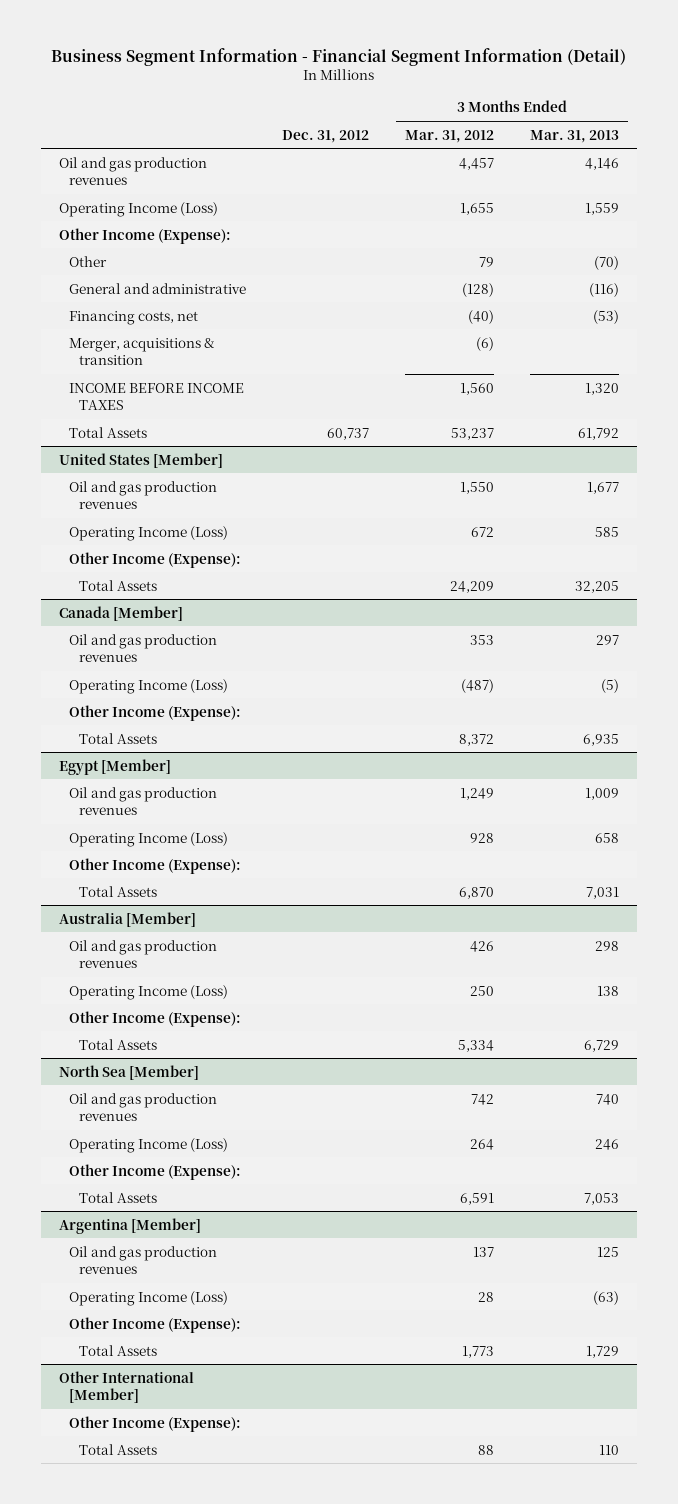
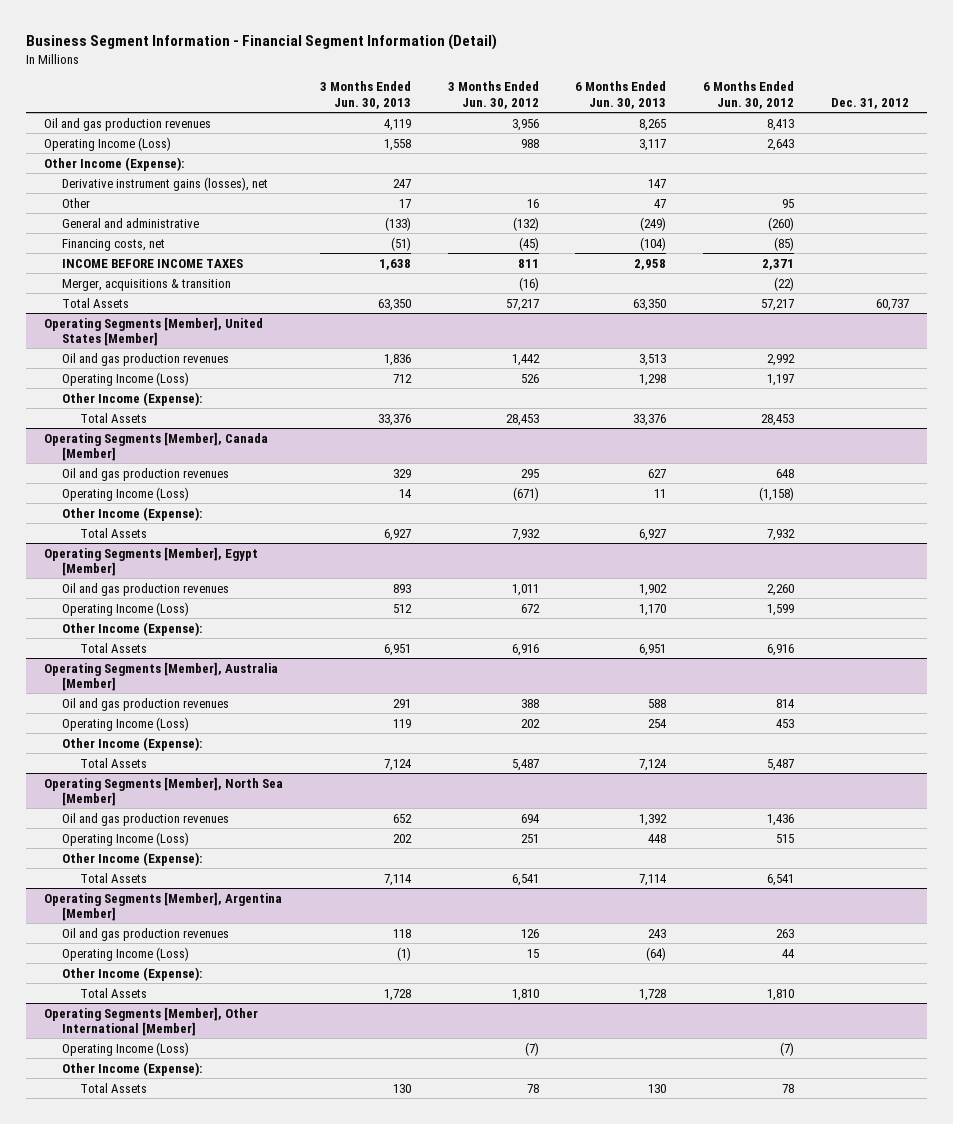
- | Dec. 31, 2012 | 3 Months Ended Mar. 31, 2012 | 3 Months Ended Mar. 31, 2013
+ | 3 Months Ended Jun. 30, 2013 | 3 Months Ended Jun. 30, 2012 | 6 Months Ended Jun. 30, 2013 | 6 Months Ended Jun. 30, 2012 | Dec. 31, 2012
+ Derivative instrument gains (losses), net | 247 | | 147 | |
moved down: Merger, acquisitions & transition | | (16) | | (22) |
- United States [Member]
+ Operating Segments [Member], United States [Member]
- Canada [Member]
+ Operating Segments [Member], Canada [Member]
- Egypt [Member]
+ Operating Segments [Member], Egypt [Member]
- Australia [Member]
+ Operating Segments [Member], Australia [Member]
- North Sea [Member]
+ Operating Segments [Member], North Sea [Member]
- Argentina [Member]
+ Operating Segments [Member], Argentina [Member]
- Other International [Member]
+ Operating Segments [Member], Other International [Member]
+ Operating Income (Loss) | | (7) | | (7) |

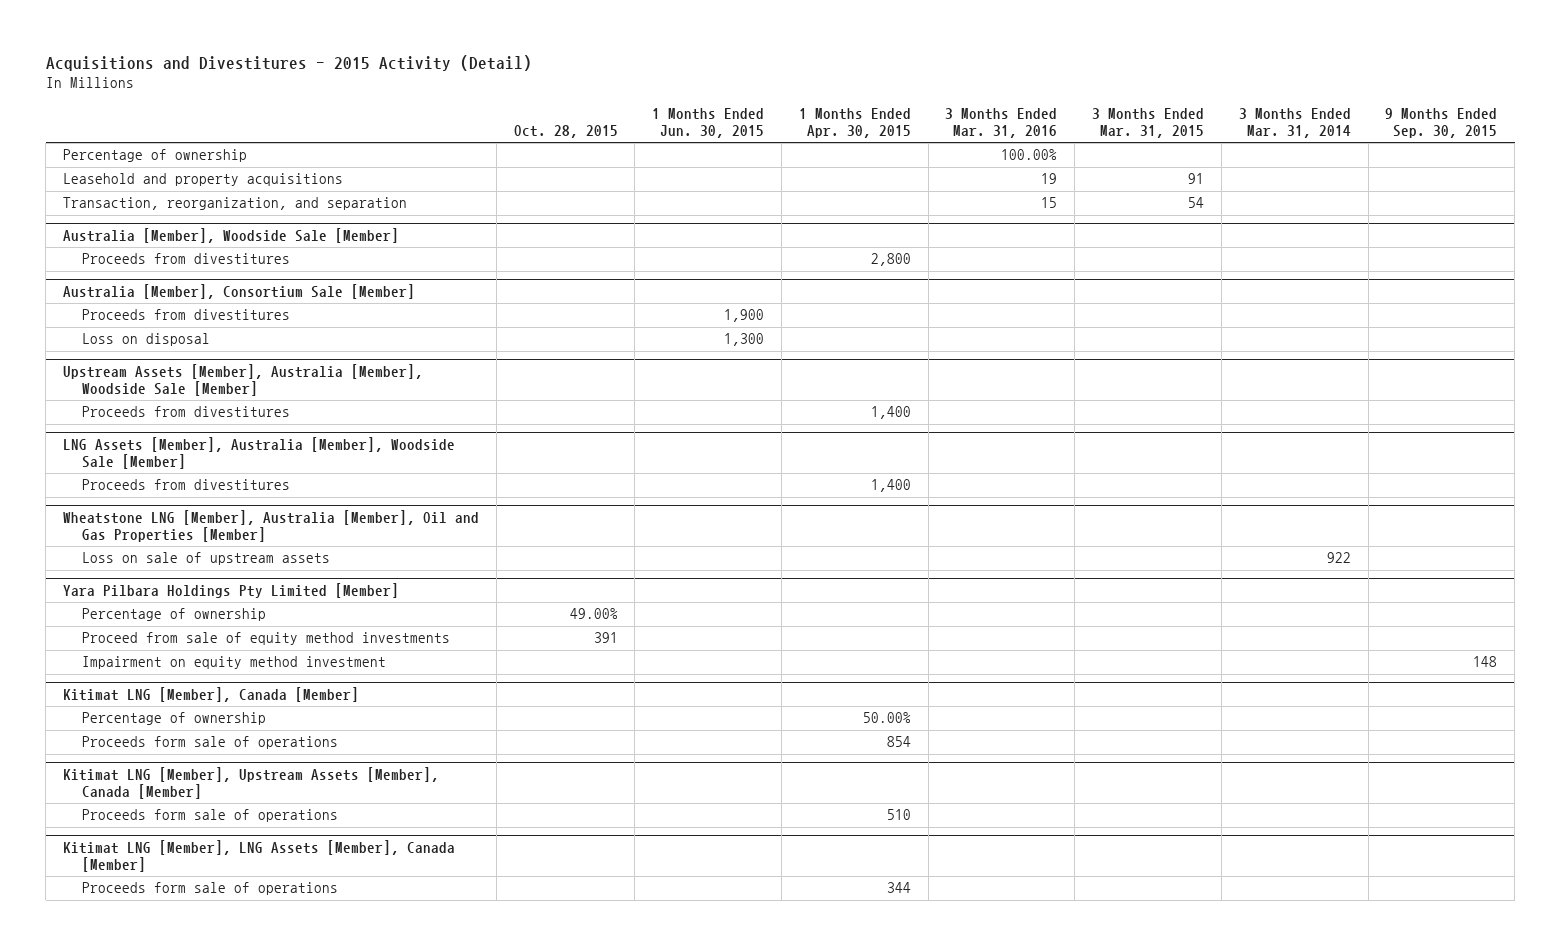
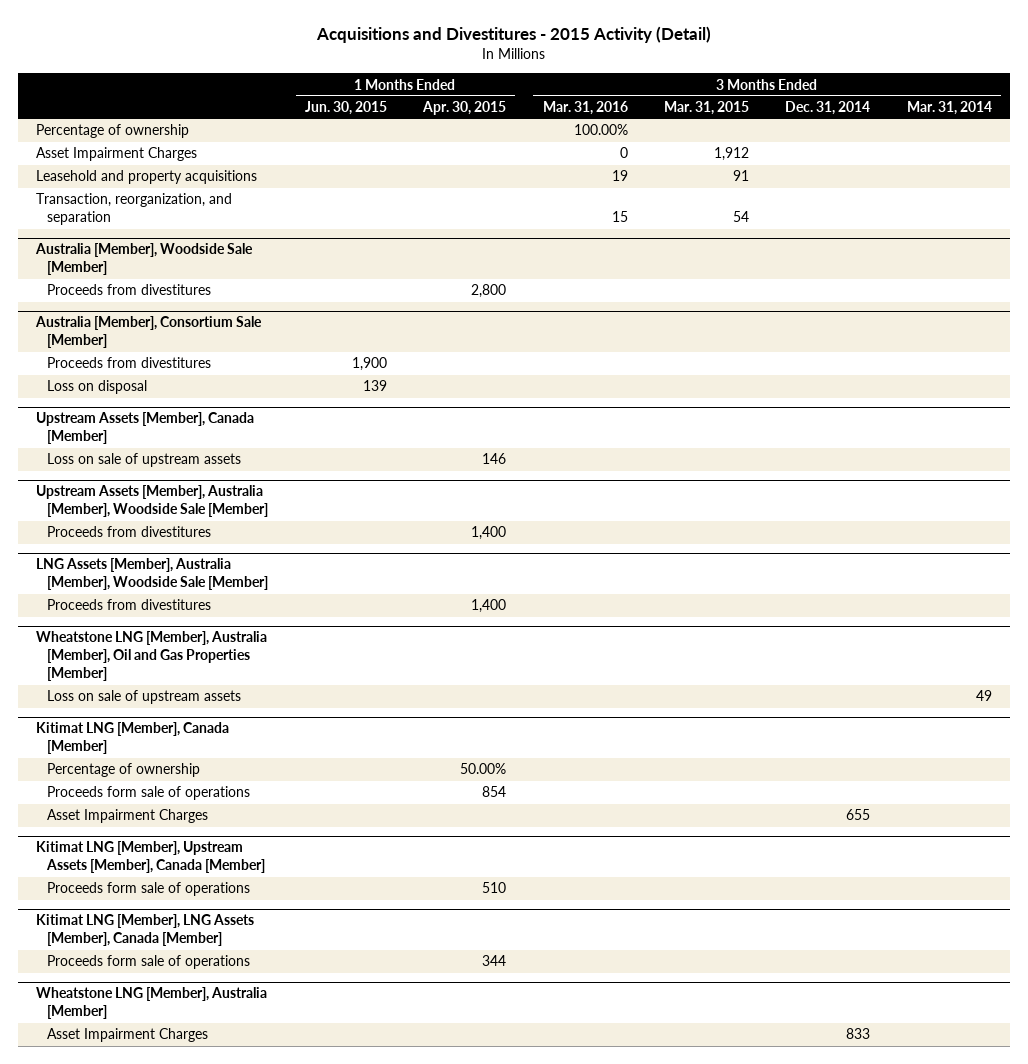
- | Oct. 28, 2015 | 1 Months Ended Jun. 30, 2015 | 1 Months Ended Apr. 30, 2015 | 3 Months Ended Mar. 31, 2016 | 3 Months Ended Mar. 31, 2015 | 3 Months Ended Mar. 31, 2014 | 9 Months Ended Sep. 30, 2015
+ | 1 Months Ended Jun. 30, 2015 | 1 Months Ended Apr. 30, 2015 | 3 Months Ended Mar. 31, 2016 | 3 Months Ended Mar. 31, 2015 | 3 Months Ended Dec. 31, 2014 | 3 Months Ended Mar. 31, 2014
+ Asset Impairment Charges | | | 0 | 1,912 | |
@ Australia [Member], Consortium Sale [Member]
- Loss on disposal | | 1,300 | | | | |
+ Loss on disposal | 139 | | | | |
+ Upstream Assets [Member], Canada [Member]
+ Loss on sale of upstream assets | | 146 | | | |
@ Wheatstone LNG [Member], Australia [Member], Oil and Gas Properties [Member]
- Loss on sale of upstream assets | | | | | | 922 |
- Yara Pilbara Holdings Pty Limited [Member]
- Percentage of ownership | 49.00% | | | | | |
- Proceed from sale of equity method investments | 391 | | | | | |
- Impairment on equity method investment | | | | | | | 148
@ Wheatstone LNG [Member], Australia [Member], Oil and Gas Properties [Member]
+ Loss on sale of upstream assets | | | | | | 49
@ Kitimat LNG [Member], Canada [Member]
+ Asset Impairment Charges | | | | | 655 |
+ Wheatstone LNG [Member], Australia [Member]
+ Asset Impairment Charges | | | | | 833 |

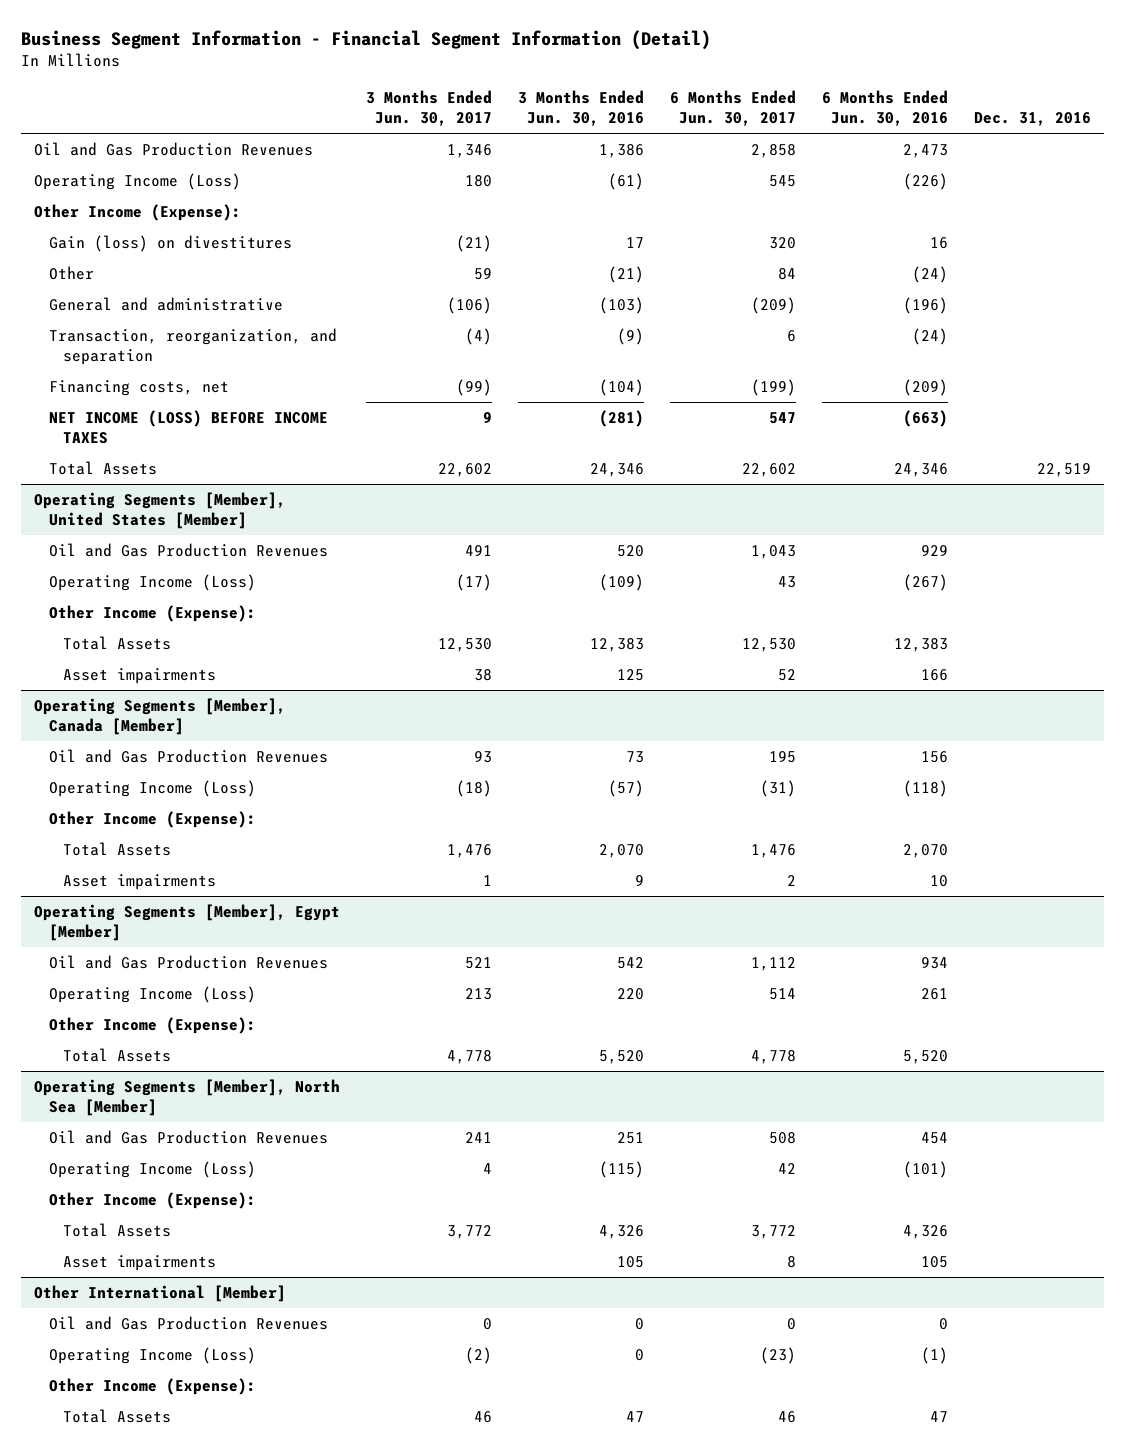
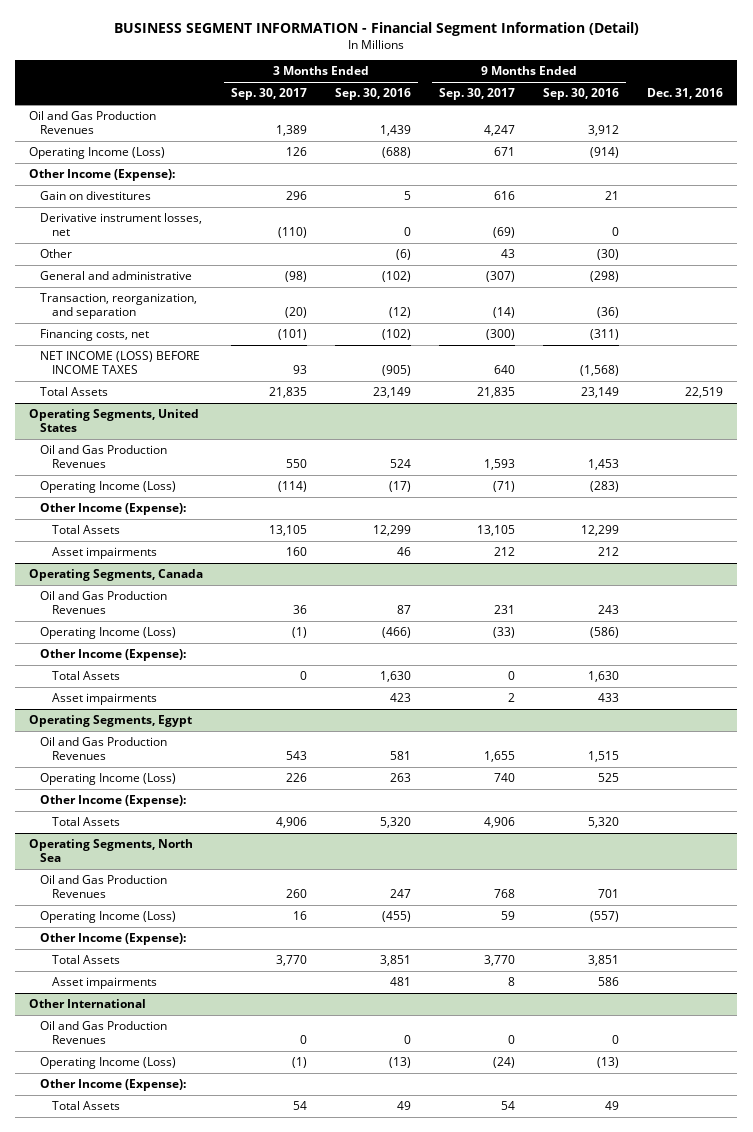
- Business Segment Information - Financial Segment Information (Detail)
+ BUSINESS SEGMENT INFORMATION - Financial Segment Information (Detail)
- | 3 Months Ended Jun. 30, 2017 | 3 Months Ended Jun. 30, 2016 | 6 Months Ended Jun. 30, 2017 | 6 Months Ended Jun. 30, 2016 | Dec. 31, 2016
+ | 3 Months Ended Sep. 30, 2017 | 3 Months Ended Sep. 30, 2016 | 9 Months Ended Sep. 30, 2017 | 9 Months Ended Sep. 30, 2016 | Dec. 31, 2016
- Gain (loss) on divestitures | (21) | 17 | 320 | 16 |
+ Gain on divestitures | 296 | 5 | 616 | 21 |
+ Derivative instrument losses, net | (110) | 0 | (69) | 0 |
- Operating Segments [Member], United States [Member]
+ Operating Segments, United States
- Operating Segments [Member], Canada [Member]
+ Operating Segments, Canada
- Operating Segments [Member], Egypt [Member]
+ Operating Segments, Egypt
- Operating Segments [Member], North Sea [Member]
+ Operating Segments, North Sea
- Other International [Member]
+ Other International

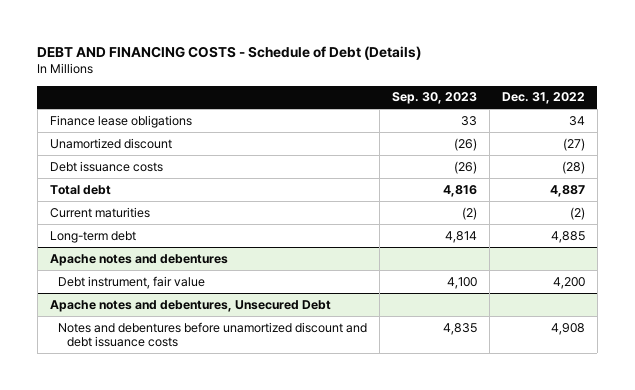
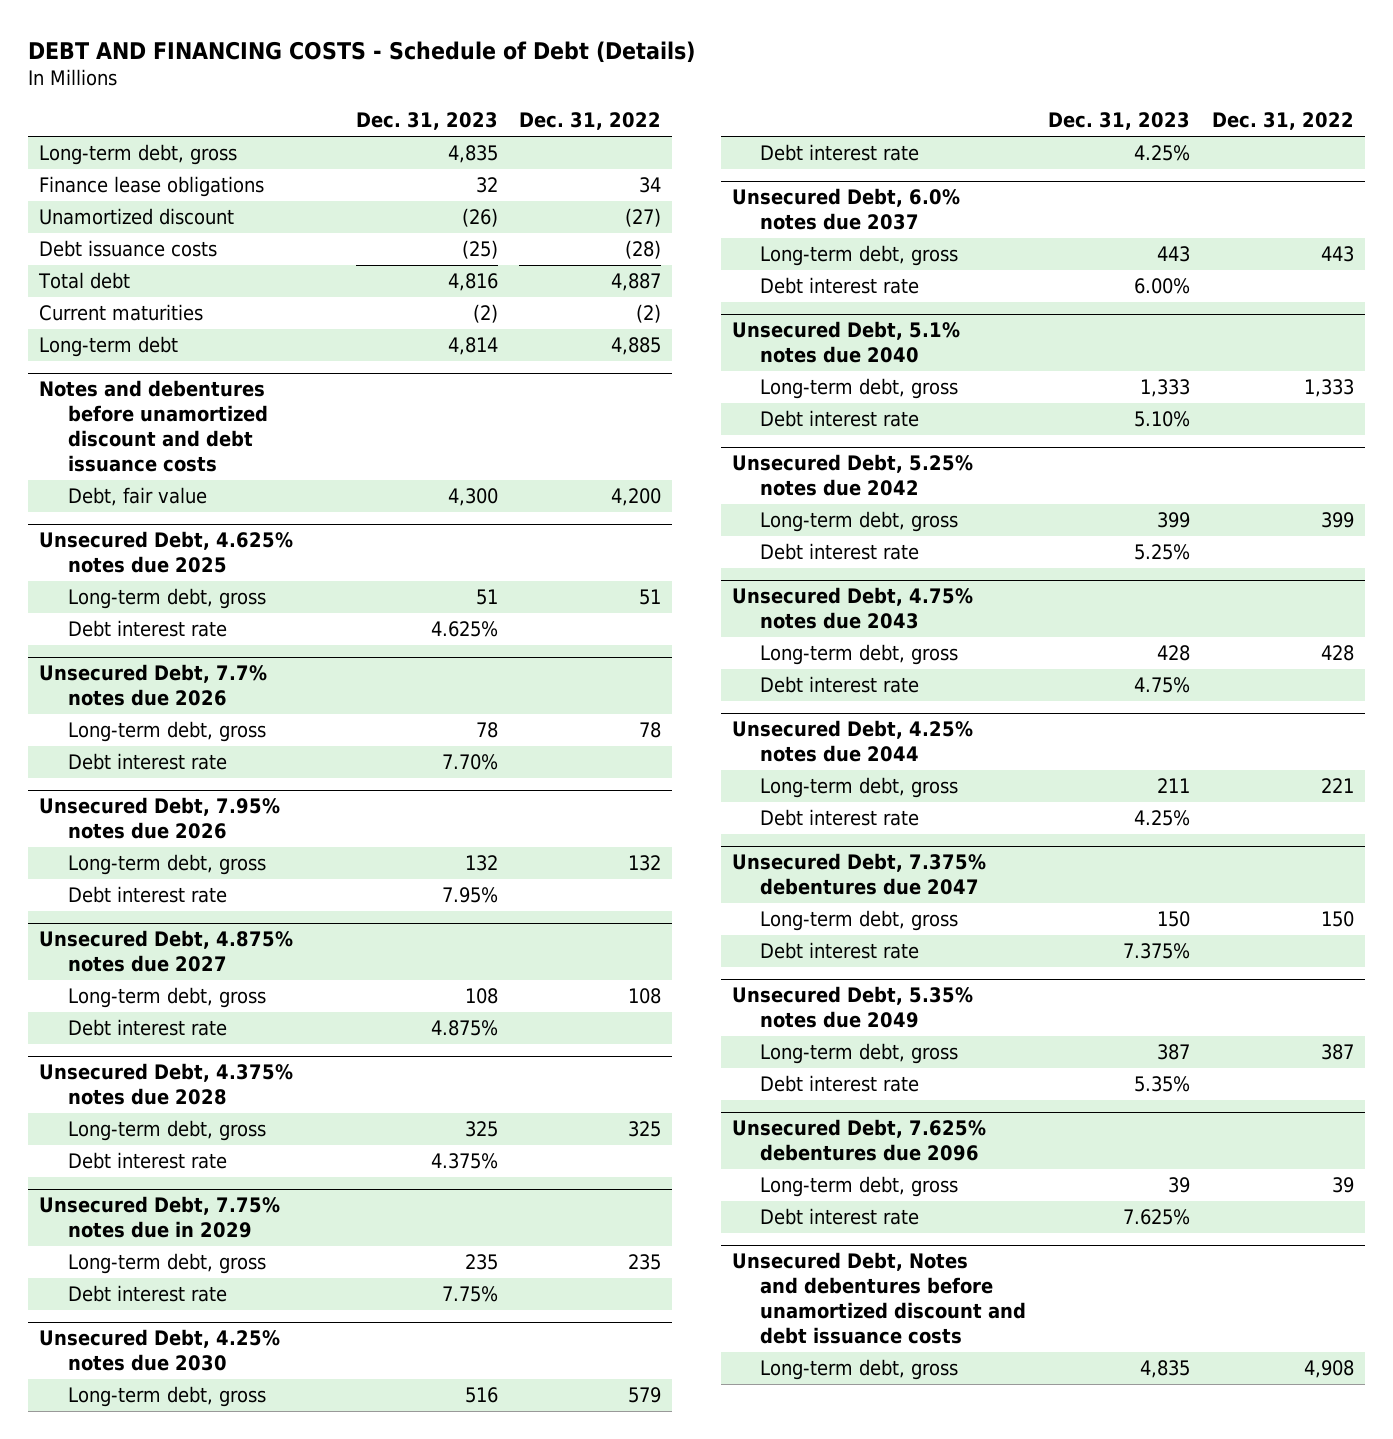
- | Sep. 30, 2023 | Dec. 31, 2022
+ | Dec. 31, 2023 | Dec. 31, 2022
+ Long-term debt, gross | 4,835 |
- Apache notes and debentures
- Debt instrument, fair value | 4,100 | 4,200
- Apache notes and debentures, Unsecured Debt
- Notes and debentures before unamortized discount and debt issuance costs | 4,835 | 4,908
+ Notes and debentures before unamortized discount and debt issuance costs
+ Debt, fair value | 4,300 | 4,200
+ Unsecured Debt, 4.625% notes due 2025
+ Long-term debt, gross | 51 | 51
+ Debt interest rate | 4.625% |
+ Unsecured Debt, 7.7% notes due 2026
+ Long-term debt, gross | 78 | 78
+ Debt interest rate | 7.70% |
+ Unsecured Debt, 7.95% notes due 2026
+ Long-term debt, gross | 132 | 132
+ Debt interest rate | 7.95% |
+ Unsecured Debt, 4.875% notes due 2027
+ Long-term debt, gross | 108 | 108
+ Debt interest rate | 4.875% |
+ Unsecured Debt, 4.375% notes due 2028
+ Long-term debt, gross | 325 | 325
+ Debt interest rate | 4.375% |
+ Unsecured Debt, 7.75% notes due in 2029
+ Long-term debt, gross | 235 | 235
+ Debt interest rate | 7.75% |
+ Unsecured Debt, 4.25% notes due 2030
+ Long-term debt, gross | 516 | 579
+ Debt interest rate | 4.25% |
+ Unsecured Debt, 6.0% notes due 2037
+ Long-term debt, gross | 443 | 443
+ Debt interest rate | 6.00% |
+ Unsecured Debt, 5.1% notes due 2040
+ Long-term debt, gross | 1,333 | 1,333
+ Debt interest rate | 5.10% |
+ Unsecured Debt, 5.25% notes due 2042
+ Long-term debt, gross | 399 | 399
+ Debt interest rate | 5.25% |
+ Unsecured Debt, 4.75% notes due 2043
+ Long-term debt, gross | 428 | 428
+ Debt interest rate | 4.75% |
+ Unsecured Debt, 4.25% notes due 2044
+ Long-term debt, gross | 211 | 221
+ Debt interest rate | 4.25% |
+ Unsecured Debt, 7.375% debentures due 2047
+ Long-term debt, gross | 150 | 150
+ Debt interest rate | 7.375% |
+ Unsecured Debt, 5.35% notes due 2049
+ Long-term debt, gross | 387 | 387
+ Debt interest rate | 5.35% |
+ Unsecured Debt, 7.625% debentures due 2096
+ Long-term debt, gross | 39 | 39
+ Debt interest rate | 7.625% |
+ Unsecured Debt, Notes and debentures before unamortized discount and debt issuance costs
+ Long-term debt, gross | 4,835 | 4,908

